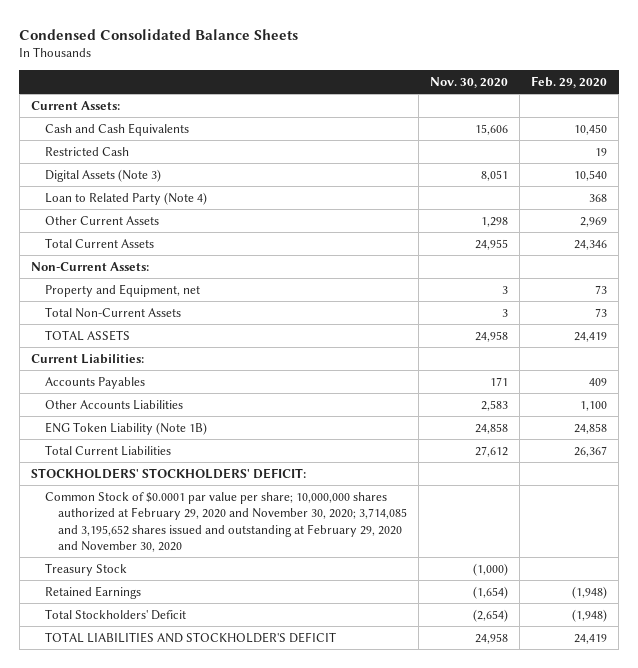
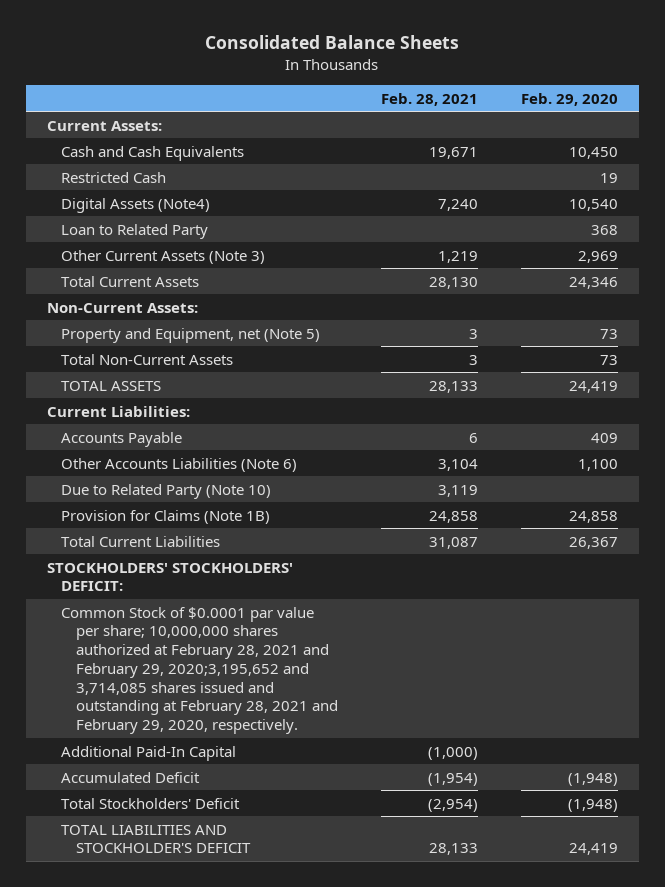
- Condensed Consolidated Balance Sheets
+ Consolidated Balance Sheets
- | Nov. 30, 2020 | Feb. 29, 2020
+ | Feb. 28, 2021 | Feb. 29, 2020
- Digital Assets (Note 3) | 8,051 | 10,540
- Loan to Related Party (Note 4) | | 368
- Other Current Assets | 1,298 | 2,969
+ Digital Assets (Note4) | 7,240 | 10,540
+ Loan to Related Party | | 368
+ Other Current Assets (Note 3) | 1,219 | 2,969
- Property and Equipment, net | 3 | 73
+ Property and Equipment, net (Note 5) | 3 | 73
- Accounts Payables | 171 | 409
- Other Accounts Liabilities | 2,583 | 1,100
- ENG Token Liability (Note 1B) | 24,858 | 24,858
+ Accounts Payable | 6 | 409
+ Other Accounts Liabilities (Note 6) | 3,104 | 1,100
+ Due to Related Party (Note 10) | 3,119 |
+ Provision for Claims (Note 1B) | 24,858 | 24,858
- Common Stock of $0.0001 par value per share; 10,000,000 shares authorized at February 29, 2020 and November 30, 2020; 3,714,085 and 3,195,652 shares issued and outstanding at February 29, 2020 and November 30, 2020
- Treasury Stock | (1,000) |
- Retained Earnings | (1,654) | (1,948)
+ Common Stock of $0.0001 par value per share; 10,000,000 shares authorized at February 28, 2021 and February 29, 2020;3,195,652 and 3,714,085 shares issued and outstanding at February 28, 2021 and February 29, 2020, respectively.
+ Additional Paid-In Capital | (1,000) |
+ Accumulated Deficit | (1,954) | (1,948)

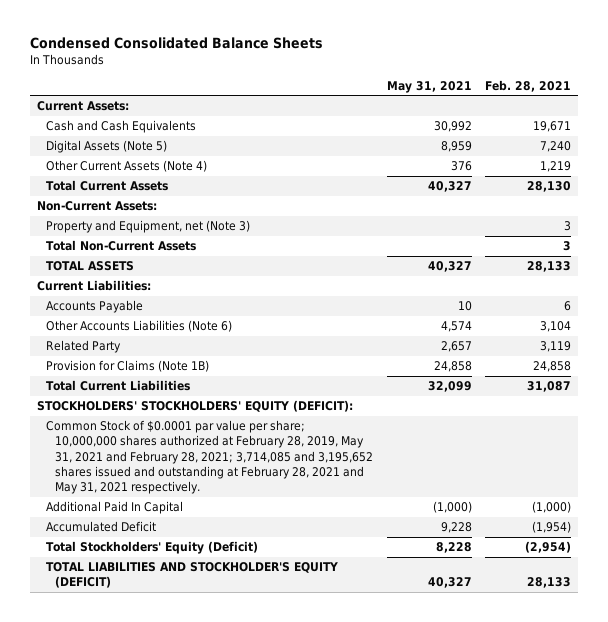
- Consolidated Balance Sheets
+ Condensed Consolidated Balance Sheets
- | Feb. 28, 2021 | Feb. 29, 2020
+ | May 31, 2021 | Feb. 28, 2021
- Restricted Cash | | 19
- Digital Assets (Note4) | 7,240 | 10,540
- Loan to Related Party | | 368
- Other Current Assets (Note 3) | 1,219 | 2,969
+ Digital Assets (Note 5) | 8,959 | 7,240
+ Other Current Assets (Note 4) | 376 | 1,219
- Property and Equipment, net (Note 5) | 3 | 73
+ Property and Equipment, net (Note 3) | | 3
- Due to Related Party (Note 10) | 3,119 |
+ Related Party | 2,657 | 3,119
- STOCKHOLDERS' STOCKHOLDERS' DEFICIT:
- Common Stock of $0.0001 par value per share; 10,000,000 shares authorized at February 28, 2021 and February 29, 2020;3,195,652 and 3,714,085 shares issued and outstanding at February 28, 2021 and February 29, 2020, respectively.
- Additional Paid-In Capital | (1,000) |
+ STOCKHOLDERS' STOCKHOLDERS' EQUITY (DEFICIT):
+ Common Stock of $0.0001 par value per share; 10,000,000 shares authorized at February 28, 2019, May 31, 2021 and February 28, 2021; 3,714,085 and 3,195,652 shares issued and outstanding at February 28, 2021 and May 31, 2021 respectively.
+ Additional Paid In Capital | (1,000) | (1,000)
- Total Stockholders' Deficit | (2,954) | (1,948)
- TOTAL LIABILITIES AND STOCKHOLDER'S DEFICIT | 28,133 | 24,419
+ Total Stockholders' Equity (Deficit) | 8,228 | (2,954)
+ TOTAL LIABILITIES AND STOCKHOLDER'S EQUITY (DEFICIT) | 40,327 | 28,133

